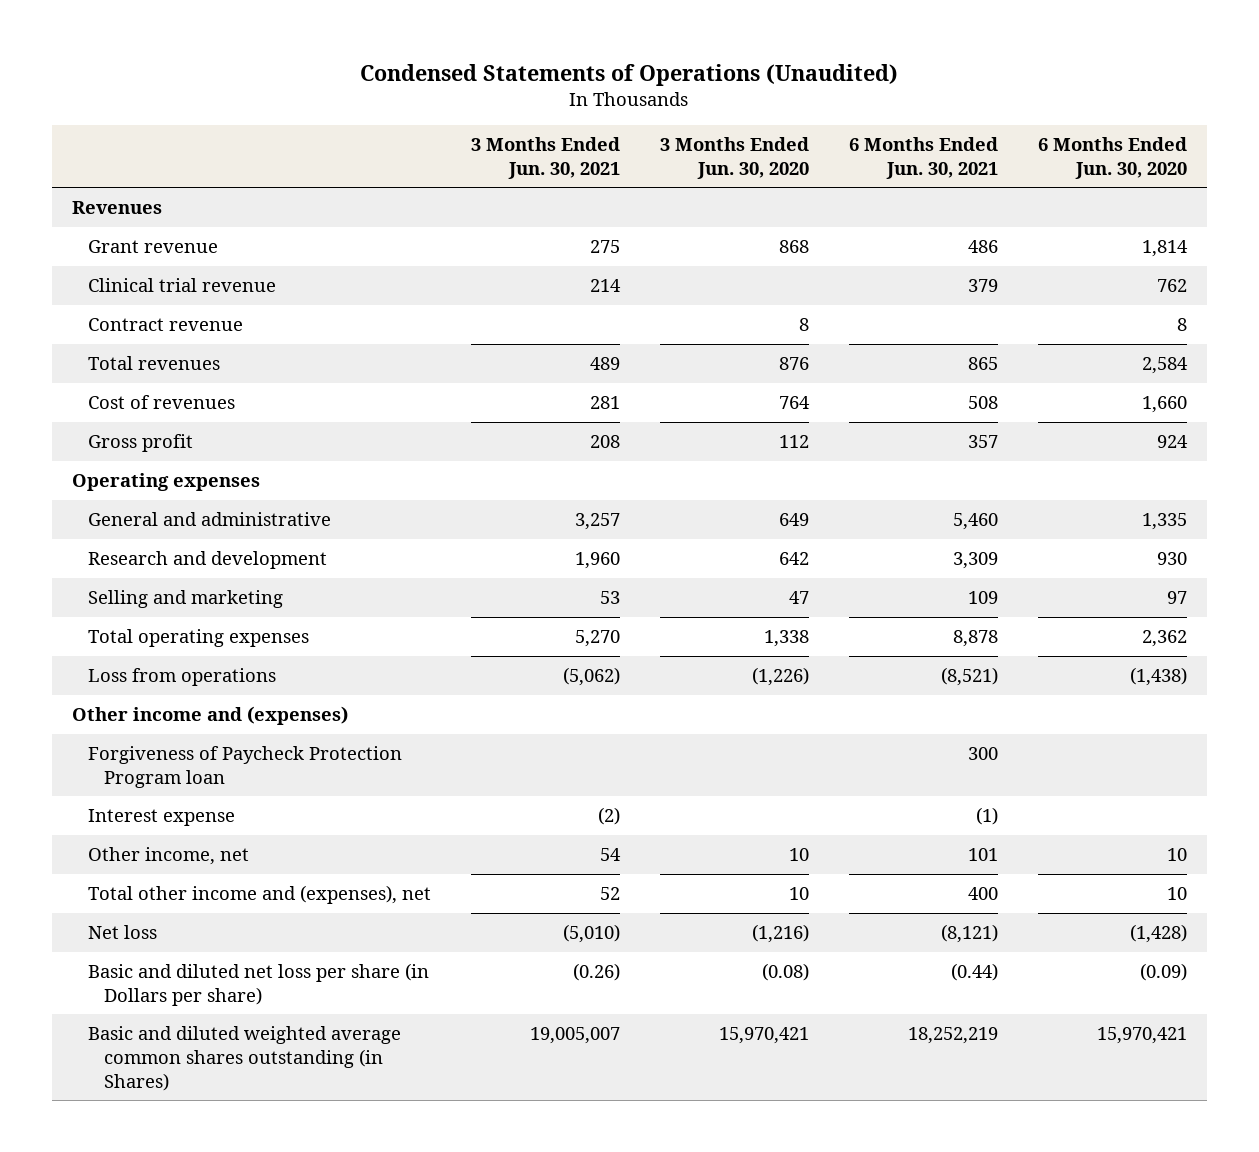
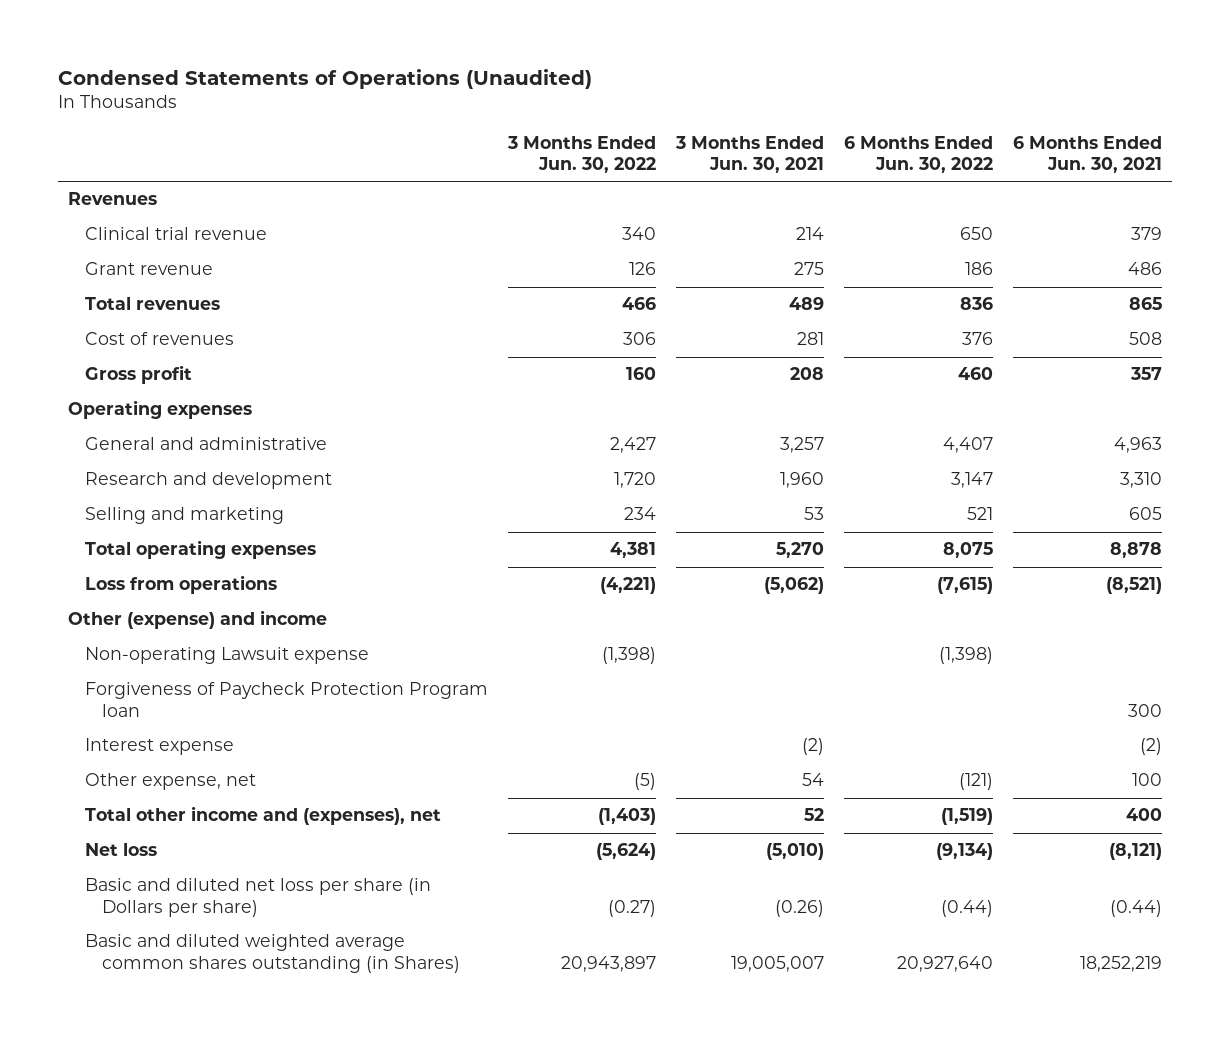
- | 3 Months Ended Jun. 30, 2021 | 3 Months Ended Jun. 30, 2020 | 6 Months Ended Jun. 30, 2021 | 6 Months Ended Jun. 30, 2020
+ | 3 Months Ended Jun. 30, 2022 | 3 Months Ended Jun. 30, 2021 | 6 Months Ended Jun. 30, 2022 | 6 Months Ended Jun. 30, 2021
- Contract revenue | | 8 | | 8
moved down: Grant revenue | 126 | 275 | 186 | 486
- General and administrative | 3,257 | 649 | 5,460 | 1,335
- Research and development | 1,960 | 642 | 3,309 | 930
- Selling and marketing | 53 | 47 | 109 | 97
+ General and administrative | 2,427 | 3,257 | 4,407 | 4,963
+ Research and development | 1,720 | 1,960 | 3,147 | 3,310
+ Selling and marketing | 234 | 53 | 521 | 605
- Other income and (expenses)
+ Other (expense) and income
+ Non-operating Lawsuit expense | (1,398) | | (1,398) |
- Interest expense | (2) | | (1) |
- Other income, net | 54 | 10 | 101 | 10
+ Interest expense | | (2) | | (2)
+ Other expense, net | (5) | 54 | (121) | 100

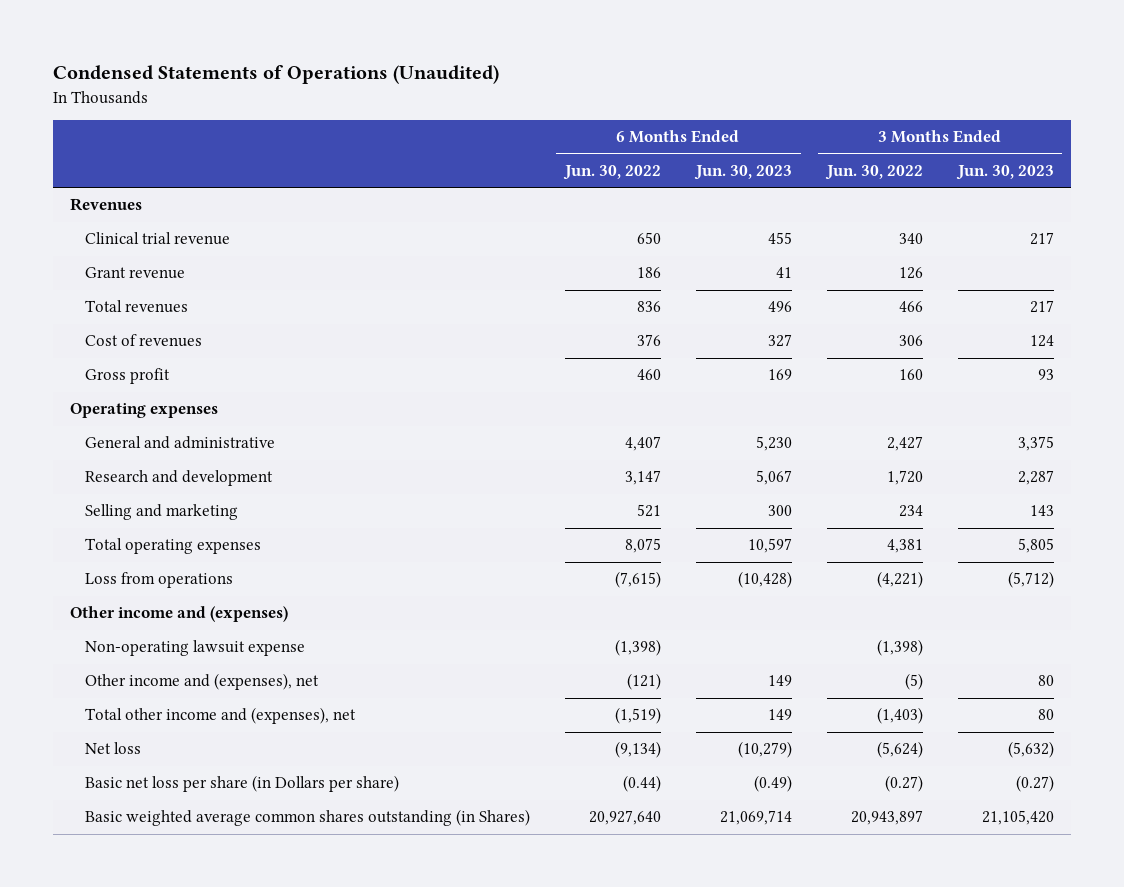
- | 3 Months Ended Jun. 30, 2022 | 3 Months Ended Jun. 30, 2021 | 6 Months Ended Jun. 30, 2022 | 6 Months Ended Jun. 30, 2021
+ | 6 Months Ended Jun. 30, 2022 | 6 Months Ended Jun. 30, 2023 | 3 Months Ended Jun. 30, 2022 | 3 Months Ended Jun. 30, 2023
- Other (expense) and income
- Non-operating Lawsuit expense | (1,398) | | (1,398) |
- Forgiveness of Paycheck Protection Program loan | | | | 300
- Interest expense | | (2) | | (2)
- Other expense, net | (5) | 54 | (121) | 100
+ Other income and (expenses)
+ Non-operating lawsuit expense | (1,398) | | (1,398) |
+ Other income and (expenses), net | (121) | 149 | (5) | 80
- Basic and diluted net loss per share (in Dollars per share) | (0.27) | (0.26) | (0.44) | (0.44)
- Basic and diluted weighted average common shares outstanding (in Shares) | 20,943,897 | 19,005,007 | 20,927,640 | 18,252,219
+ Basic net loss per share (in Dollars per share) | (0.44) | (0.49) | (0.27) | (0.27)
+ Basic weighted average common shares outstanding (in Shares) | 20,927,640 | 21,069,714 | 20,943,897 | 21,105,420

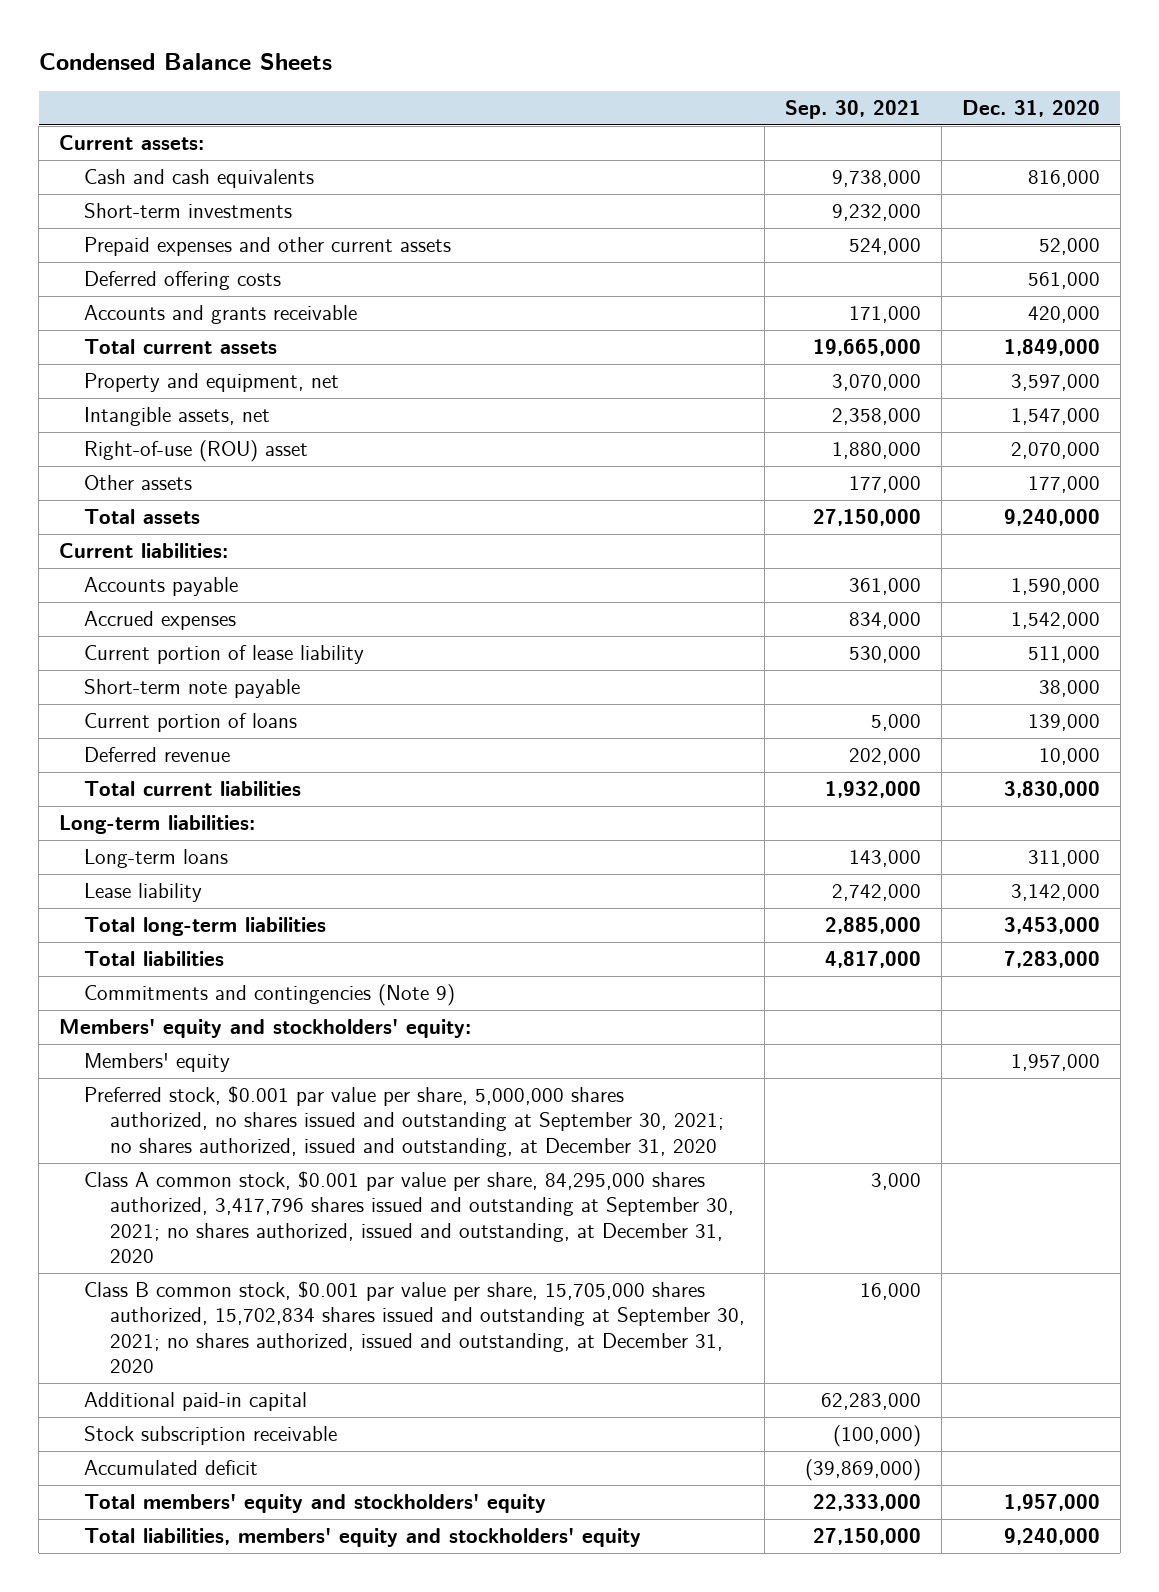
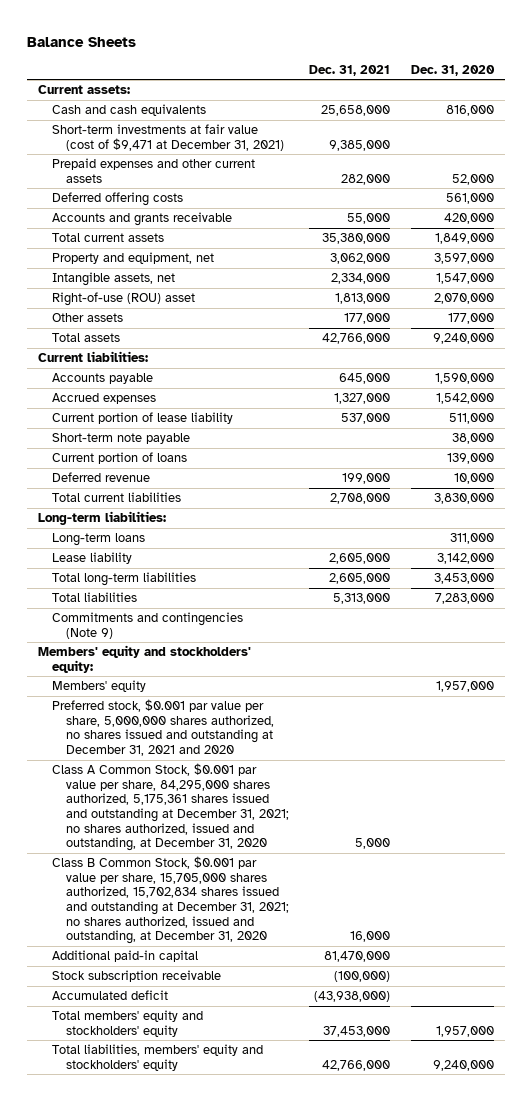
- Condensed Balance Sheets
+ Balance Sheets
- | Sep. 30, 2021 | Dec. 31, 2020
+ | Dec. 31, 2021 | Dec. 31, 2020
- Short-term investments | 9,232,000 |
+ Short-term investments at fair value (cost of $9,471 at December 31, 2021) | 9,385,000 |
- Preferred stock, $0.001 par value per share, 5,000,000 shares authorized, no shares issued and outstanding at September 30, 2021; no shares authorized, issued and outstanding, at December 31, 2020
- Class A common stock, $0.001 par value per share, 84,295,000 shares authorized, 3,417,796 shares issued and outstanding at September 30, 2021; no shares authorized, issued and outstanding, at December 31, 2020 | 3,000 |
- Class B common stock, $0.001 par value per share, 15,705,000 shares authorized, 15,702,834 shares issued and outstanding at September 30, 2021; no shares authorized, issued and outstanding, at December 31, 2020 | 16,000 |
+ Preferred stock, $0.001 par value per share, 5,000,000 shares authorized, no shares issued and outstanding at December 31, 2021 and 2020
+ Class A Common Stock, $0.001 par value per share, 84,295,000 shares authorized, 5,175,361 shares issued and outstanding at December 31, 2021; no shares authorized, issued and outstanding, at December 31, 2020 | 5,000 |
+ Class B Common Stock, $0.001 par value per share, 15,705,000 shares authorized, 15,702,834 shares issued and outstanding at December 31, 2021; no shares authorized, issued and outstanding, at December 31, 2020 | 16,000 |

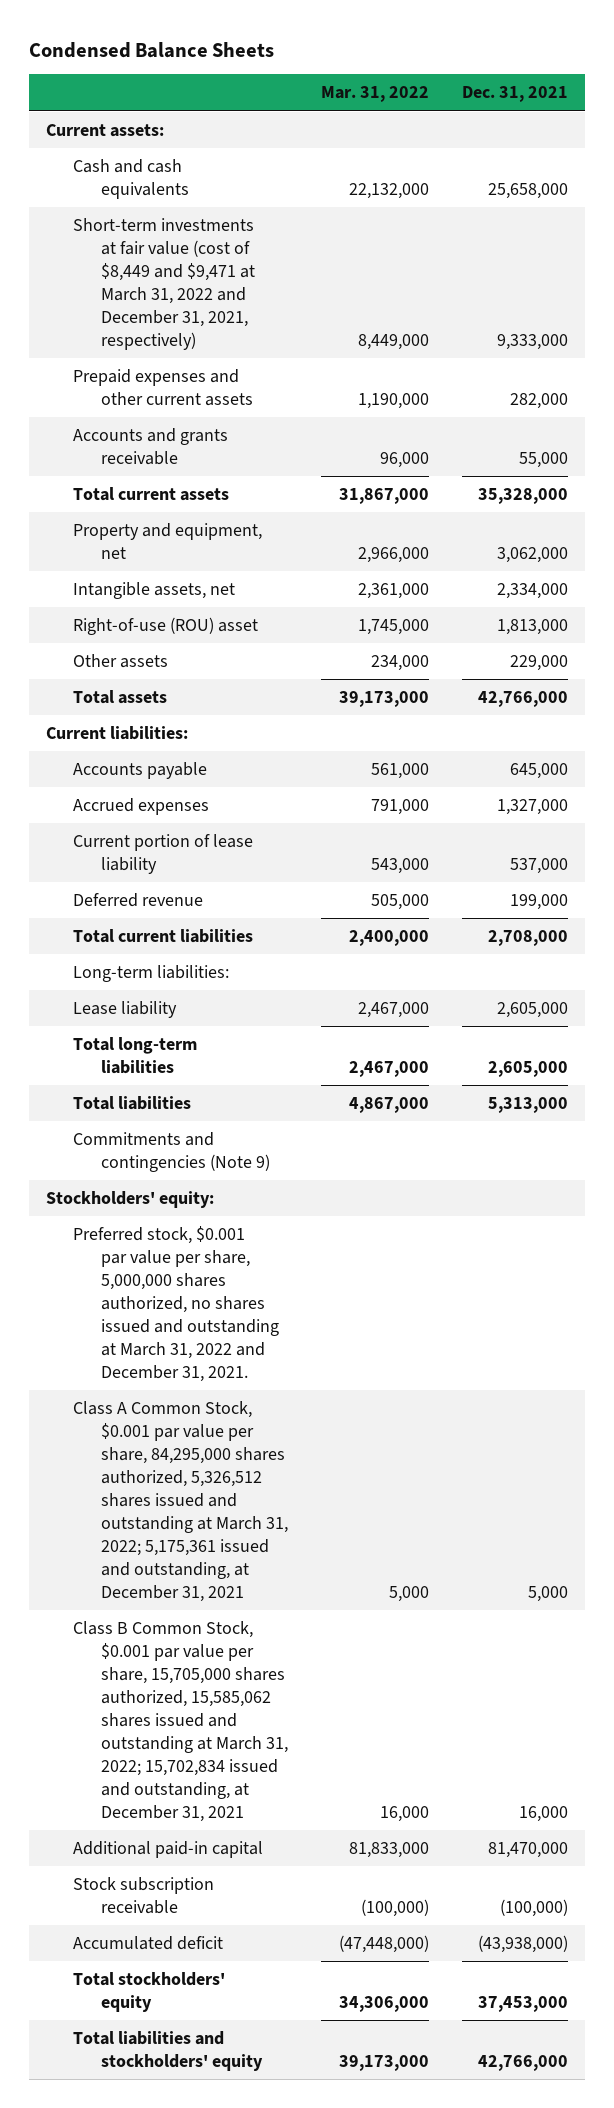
- Balance Sheets
+ Condensed Balance Sheets
- | Dec. 31, 2021 | Dec. 31, 2020
+ | Mar. 31, 2022 | Dec. 31, 2021
- Short-term investments at fair value (cost of $9,471 at December 31, 2021) | 9,385,000 |
+ Short-term investments at fair value (cost of $8,449 and $9,471 at March 31, 2022 and December 31, 2021, respectively) | 8,449,000 | 9,333,000
- Deferred offering costs | | 561,000
- Total current assets | 35,380,000 | 1,849,000
+ Total current assets | 31,867,000 | 35,328,000
- Other assets | 177,000 | 177,000
+ Other assets | 234,000 | 229,000
- Short-term note payable | | 38,000
- Current portion of loans | | 139,000
- Long-term loans | | 311,000
- Members' equity and stockholders' equity:
- Members' equity | | 1,957,000
- Preferred stock, $0.001 par value per share, 5,000,000 shares authorized, no shares issued and outstanding at December 31, 2021 and 2020
- Class A Common Stock, $0.001 par value per share, 84,295,000 shares authorized, 5,175,361 shares issued and outstanding at December 31, 2021; no shares authorized, issued and outstanding, at December 31, 2020 | 5,000 |
- Class B Common Stock, $0.001 par value per share, 15,705,000 shares authorized, 15,702,834 shares issued and outstanding at December 31, 2021; no shares authorized, issued and outstanding, at December 31, 2020 | 16,000 |
+ Stockholders' equity:
+ Preferred stock, $0.001 par value per share, 5,000,000 shares authorized, no shares issued and outstanding at March 31, 2022 and December 31, 2021.
+ Class A Common Stock, $0.001 par value per share, 84,295,000 shares authorized, 5,326,512 shares issued and outstanding at March 31, 2022; 5,175,361 issued and outstanding, at December 31, 2021 | 5,000 | 5,000
+ Class B Common Stock, $0.001 par value per share, 15,705,000 shares authorized, 15,585,062 shares issued and outstanding at March 31, 2022; 15,702,834 issued and outstanding, at December 31, 2021 | 16,000 | 16,000
- Total members' equity and stockholders' equity | 37,453,000 | 1,957,000
- Total liabilities, members' equity and stockholders' equity | 42,766,000 | 9,240,000
+ Total stockholders' equity | 34,306,000 | 37,453,000
+ Total liabilities and stockholders' equity | 39,173,000 | 42,766,000

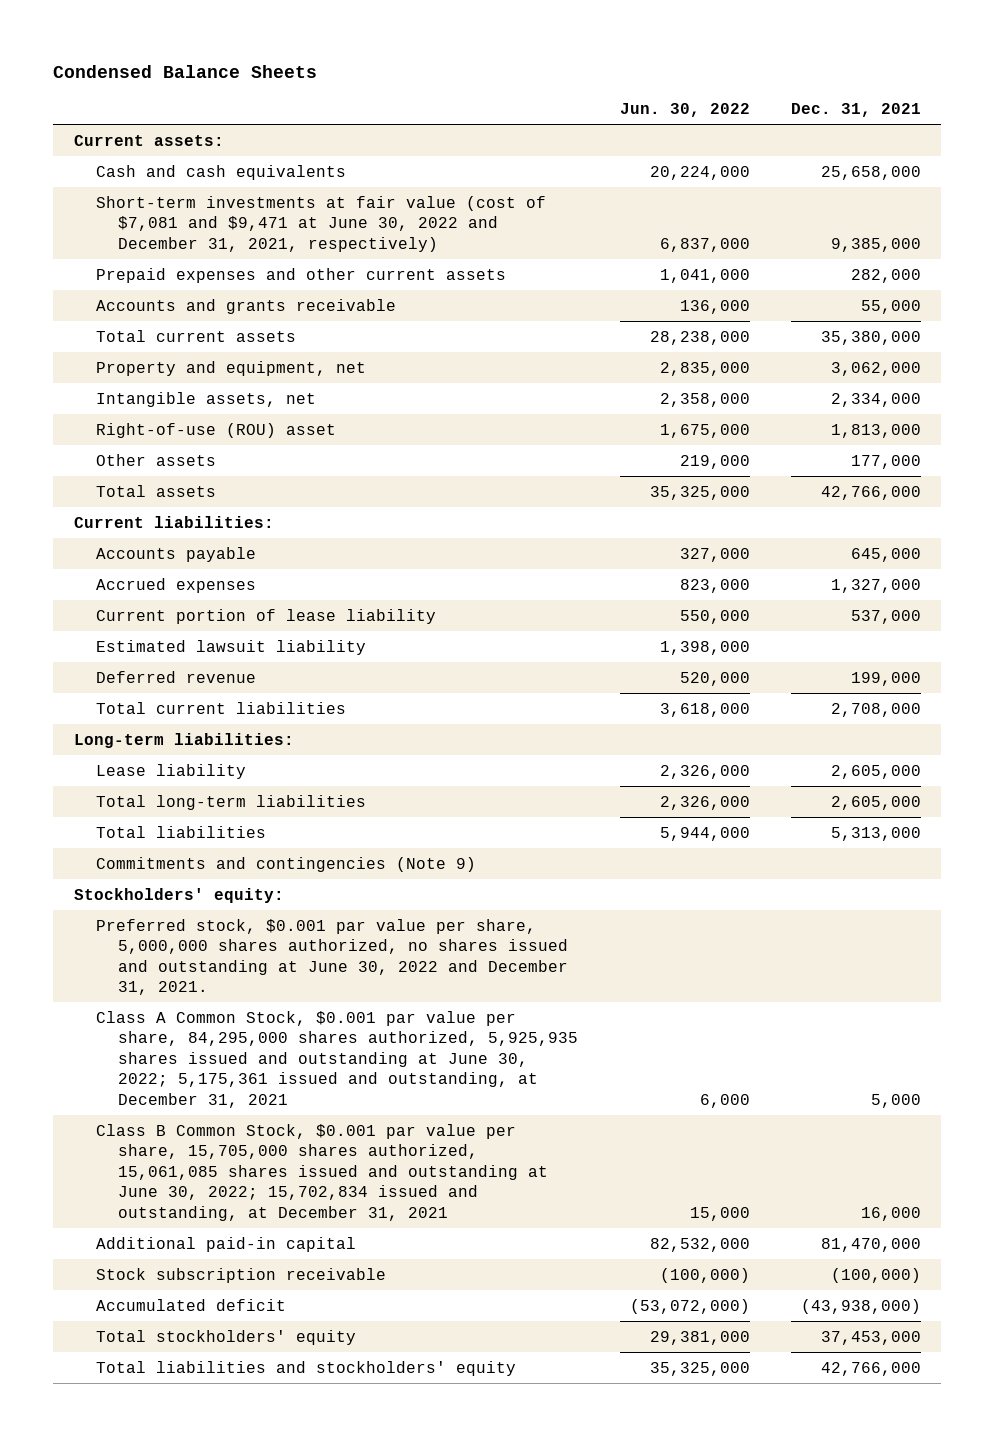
- | Mar. 31, 2022 | Dec. 31, 2021
+ | Jun. 30, 2022 | Dec. 31, 2021
- Short-term investments at fair value (cost of $8,449 and $9,471 at March 31, 2022 and December 31, 2021, respectively) | 8,449,000 | 9,333,000
+ Short-term investments at fair value (cost of $7,081 and $9,471 at June 30, 2022 and December 31, 2021, respectively) | 6,837,000 | 9,385,000
- Total current assets | 31,867,000 | 35,328,000
+ Total current assets | 28,238,000 | 35,380,000
- Other assets | 234,000 | 229,000
+ Other assets | 219,000 | 177,000
+ Estimated lawsuit liability | 1,398,000 |
- Preferred stock, $0.001 par value per share, 5,000,000 shares authorized, no shares issued and outstanding at March 31, 2022 and December 31, 2021.
- Class A Common Stock, $0.001 par value per share, 84,295,000 shares authorized, 5,326,512 shares issued and outstanding at March 31, 2022; 5,175,361 issued and outstanding, at December 31, 2021 | 5,000 | 5,000
- Class B Common Stock, $0.001 par value per share, 15,705,000 shares authorized, 15,585,062 shares issued and outstanding at March 31, 2022; 15,702,834 issued and outstanding, at December 31, 2021 | 16,000 | 16,000
+ Preferred stock, $0.001 par value per share, 5,000,000 shares authorized, no shares issued and outstanding at June 30, 2022 and December 31, 2021.
+ Class A Common Stock, $0.001 par value per share, 84,295,000 shares authorized, 5,925,935 shares issued and outstanding at June 30, 2022; 5,175,361 issued and outstanding, at December 31, 2021 | 6,000 | 5,000
+ Class B Common Stock, $0.001 par value per share, 15,705,000 shares authorized, 15,061,085 shares issued and outstanding at June 30, 2022; 15,702,834 issued and outstanding, at December 31, 2021 | 15,000 | 16,000

